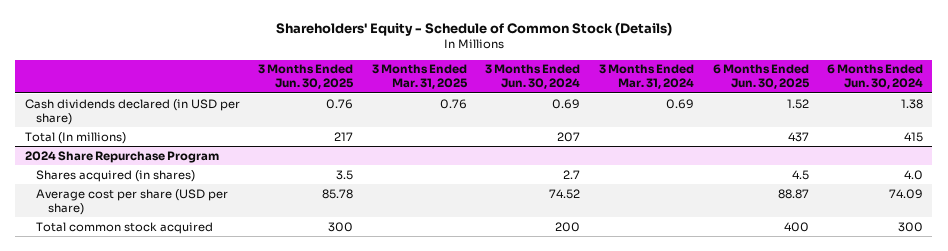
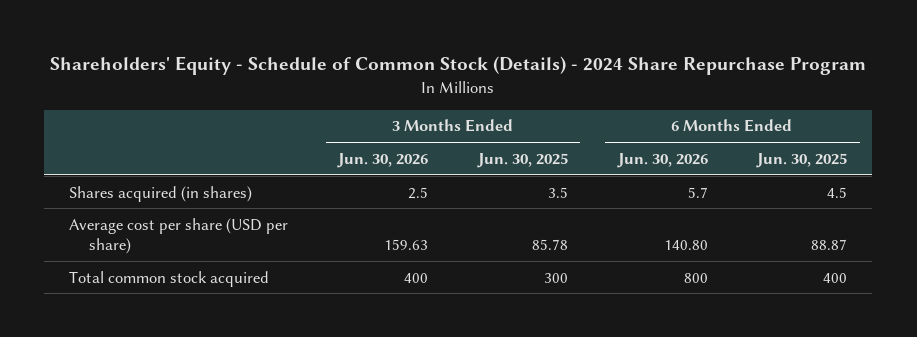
- Shareholders' Equity - Schedule of Common Stock (Details)
+ Shareholders' Equity - Schedule of Common Stock (Details) - 2024 Share Repurchase Program
- | 3 Months Ended Jun. 30, 2025 | 3 Months Ended Mar. 31, 2025 | 3 Months Ended Jun. 30, 2024 | 3 Months Ended Mar. 31, 2024 | 6 Months Ended Jun. 30, 2025 | 6 Months Ended Jun. 30, 2024
+ | 3 Months Ended Jun. 30, 2026 | 3 Months Ended Jun. 30, 2025 | 6 Months Ended Jun. 30, 2026 | 6 Months Ended Jun. 30, 2025
- Cash dividends declared (in USD per share) | 0.76 | 0.76 | 0.69 | 0.69 | 1.52 | 1.38
- Total (In millions) | 217 | | 207 | | 437 | 415
- 2024 Share Repurchase Program

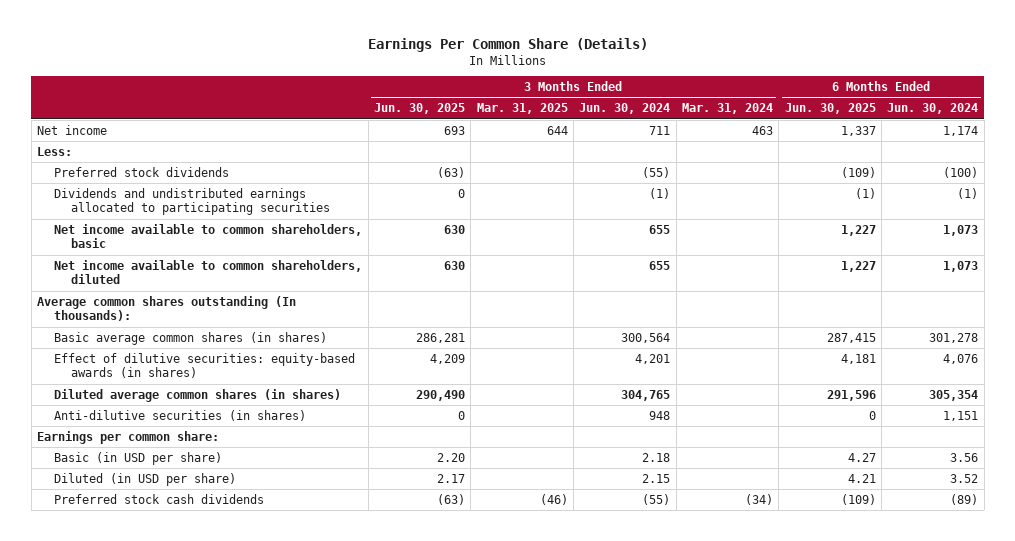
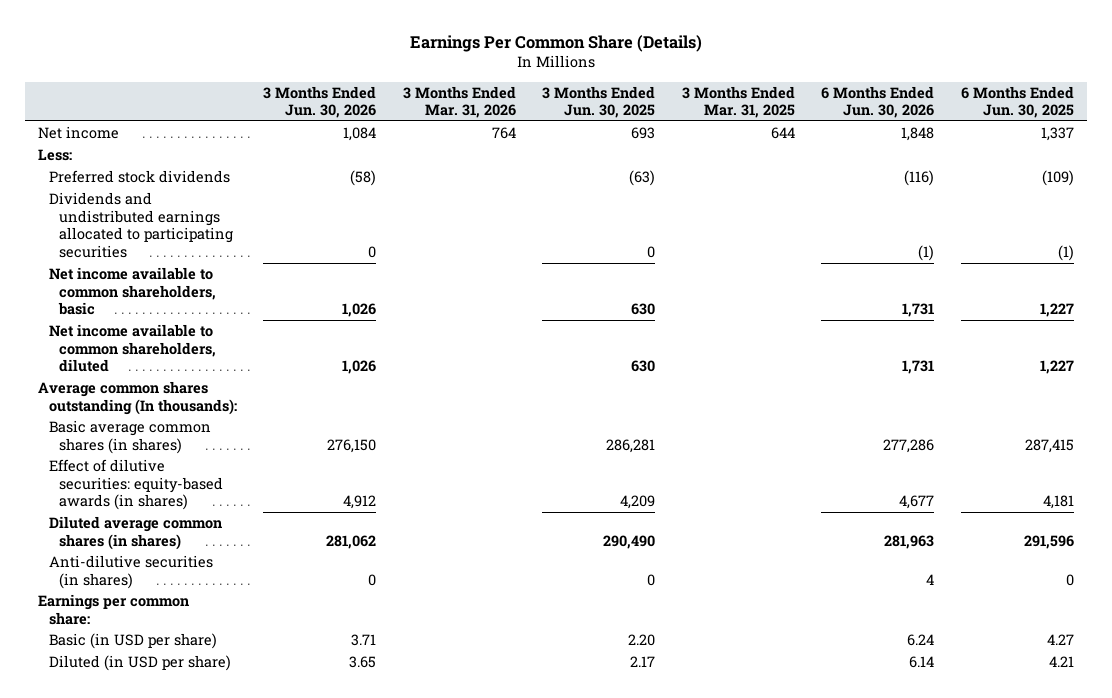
- | 3 Months Ended Jun. 30, 2025 | 3 Months Ended Mar. 31, 2025 | 3 Months Ended Jun. 30, 2024 | 3 Months Ended Mar. 31, 2024 | 6 Months Ended Jun. 30, 2025 | 6 Months Ended Jun. 30, 2024
+ | 3 Months Ended Jun. 30, 2026 | 3 Months Ended Mar. 31, 2026 | 3 Months Ended Jun. 30, 2025 | 3 Months Ended Mar. 31, 2025 | 6 Months Ended Jun. 30, 2026 | 6 Months Ended Jun. 30, 2025
- Preferred stock cash dividends | (63) | (46) | (55) | (34) | (109) | (89)

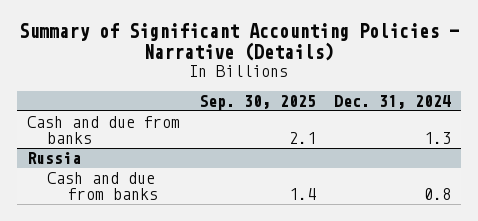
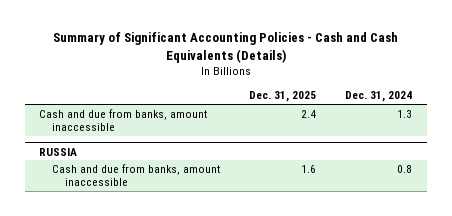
- Summary of Significant Accounting Policies - Narrative (Details)
+ Summary of Significant Accounting Policies - Cash and Cash Equivalents (Details)
- | Sep. 30, 2025 | Dec. 31, 2024
+ | Dec. 31, 2025 | Dec. 31, 2024
- Cash and due from banks | 2.1 | 1.3
- Russia
- Cash and due from banks | 1.4 | 0.8
+ Cash and due from banks, amount inaccessible | 2.4 | 1.3
+ RUSSIA
+ Cash and due from banks, amount inaccessible | 1.6 | 0.8

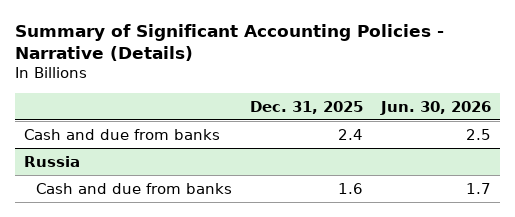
- Summary of Significant Accounting Policies - Cash and Cash Equivalents (Details)
+ Summary of Significant Accounting Policies - Narrative (Details)
- | Dec. 31, 2025 | Dec. 31, 2024
+ | Dec. 31, 2025 | Jun. 30, 2026
- Cash and due from banks, amount inaccessible | 2.4 | 1.3
- RUSSIA
- Cash and due from banks, amount inaccessible | 1.6 | 0.8
+ Cash and due from banks | 2.4 | 2.5
+ Russia
+ Cash and due from banks | 1.6 | 1.7

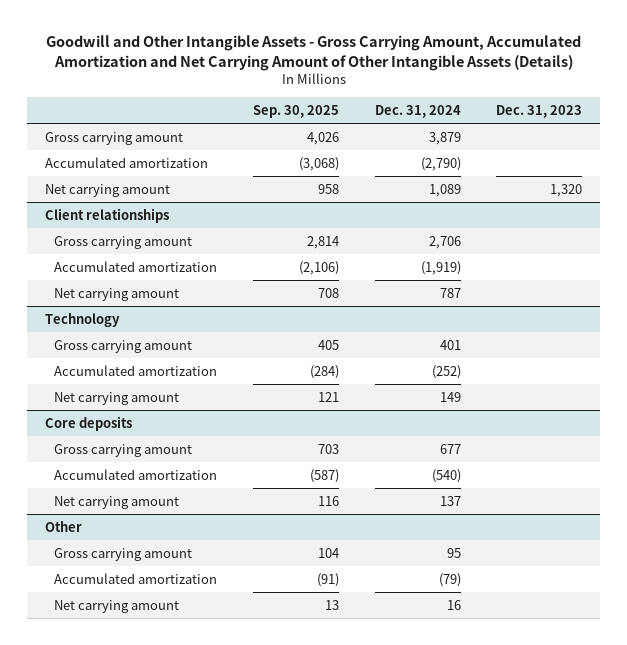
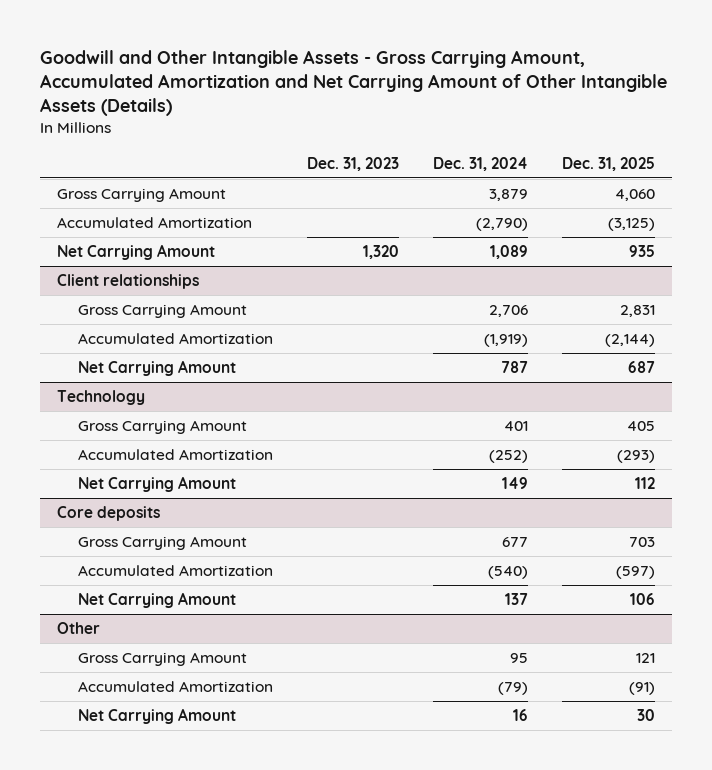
- | Sep. 30, 2025 | Dec. 31, 2024 | Dec. 31, 2023
+ | Dec. 31, 2023 | Dec. 31, 2024 | Dec. 31, 2025
- Gross carrying amount | 4,026 | 3,879 |
- Accumulated amortization | (3,068) | (2,790) |
- Net carrying amount | 958 | 1,089 | 1,320
+ Gross Carrying Amount | | 3,879 | 4,060
+ Accumulated Amortization | | (2,790) | (3,125)
+ Net Carrying Amount | 1,320 | 1,089 | 935
@ Client relationships
- Gross carrying amount | 2,814 | 2,706 |
- Accumulated amortization | (2,106) | (1,919) |
- Net carrying amount | 708 | 787 |
+ Gross Carrying Amount | | 2,706 | 2,831
+ Accumulated Amortization | | (1,919) | (2,144)
+ Net Carrying Amount | | 787 | 687
@ Technology
- Gross carrying amount | 405 | 401 |
- Accumulated amortization | (284) | (252) |
- Net carrying amount | 121 | 149 |
+ Gross Carrying Amount | | 401 | 405
+ Accumulated Amortization | | (252) | (293)
+ Net Carrying Amount | | 149 | 112
@ Core deposits
- Gross carrying amount | 703 | 677 |
- Accumulated amortization | (587) | (540) |
- Net carrying amount | 116 | 137 |
+ Gross Carrying Amount | | 677 | 703
+ Accumulated Amortization | | (540) | (597)
+ Net Carrying Amount | | 137 | 106
@ Other
- Gross carrying amount | 104 | 95 |
- Accumulated amortization | (91) | (79) |
- Net carrying amount | 13 | 16 |
+ Gross Carrying Amount | | 95 | 121
+ Accumulated Amortization | | (79) | (91)
+ Net Carrying Amount | | 16 | 30

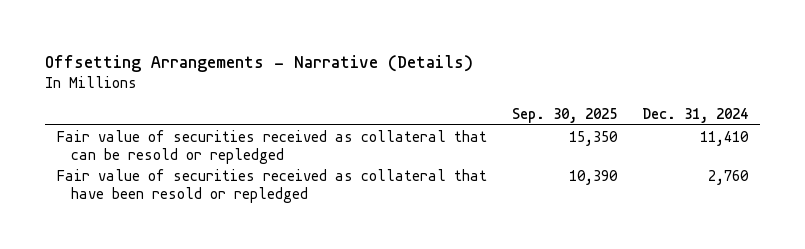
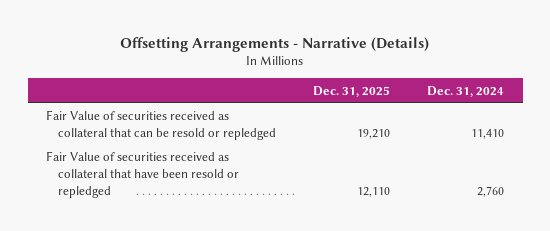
- | Sep. 30, 2025 | Dec. 31, 2024
+ | Dec. 31, 2025 | Dec. 31, 2024
- Fair value of securities received as collateral that can be resold or repledged | 15,350 | 11,410
- Fair value of securities received as collateral that have been resold or repledged | 10,390 | 2,760
+ Fair Value of securities received as collateral that can be resold or repledged | 19,210 | 11,410
+ Fair Value of securities received as collateral that have been resold or repledged | 12,110 | 2,760

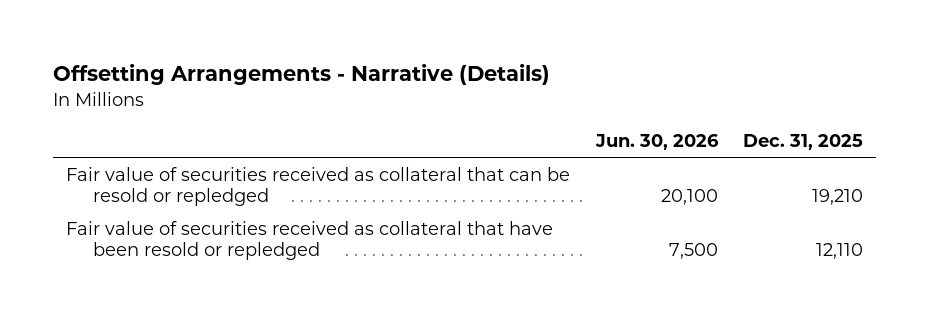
- | Dec. 31, 2025 | Dec. 31, 2024
+ | Jun. 30, 2026 | Dec. 31, 2025
- Fair Value of securities received as collateral that can be resold or repledged | 19,210 | 11,410
- Fair Value of securities received as collateral that have been resold or repledged | 12,110 | 2,760
+ Fair value of securities received as collateral that can be resold or repledged | 20,100 | 19,210
+ Fair value of securities received as collateral that have been resold or repledged | 7,500 | 12,110

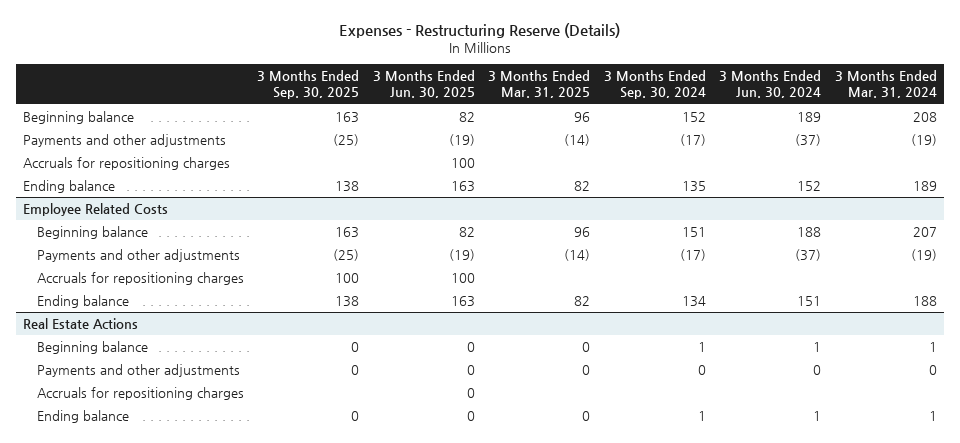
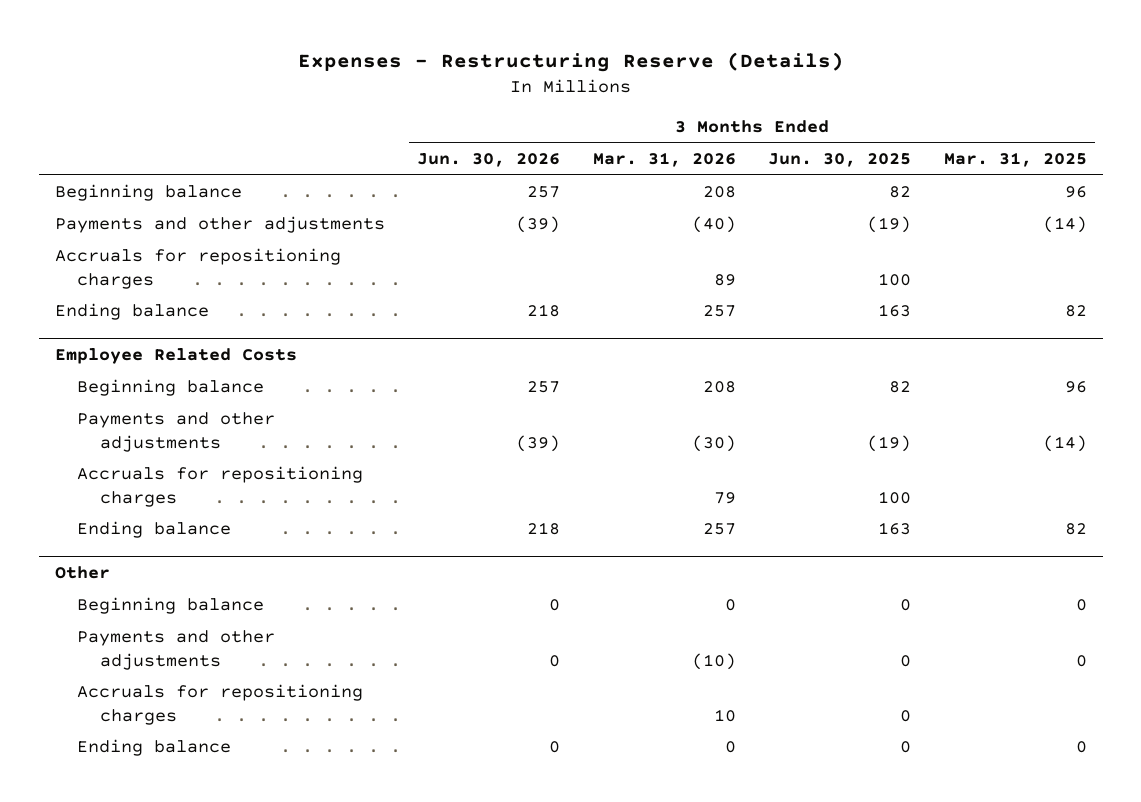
- | 3 Months Ended Sep. 30, 2025 | 3 Months Ended Jun. 30, 2025 | 3 Months Ended Mar. 31, 2025 | 3 Months Ended Sep. 30, 2024 | 3 Months Ended Jun. 30, 2024 | 3 Months Ended Mar. 31, 2024
+ | 3 Months Ended Jun. 30, 2026 | 3 Months Ended Mar. 31, 2026 | 3 Months Ended Jun. 30, 2025 | 3 Months Ended Mar. 31, 2025
- Real Estate Actions
+ Other

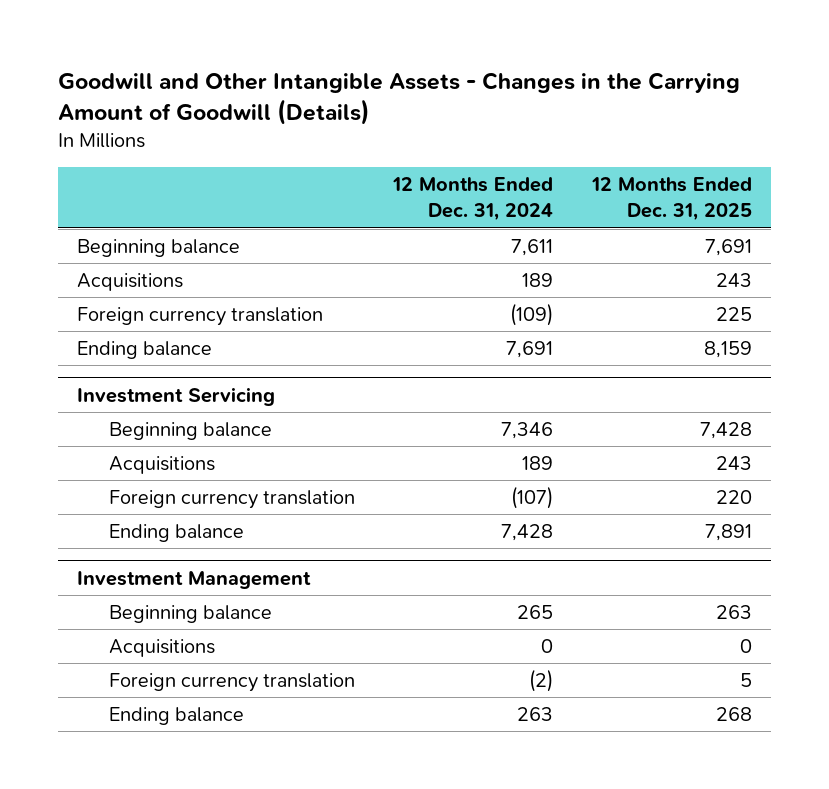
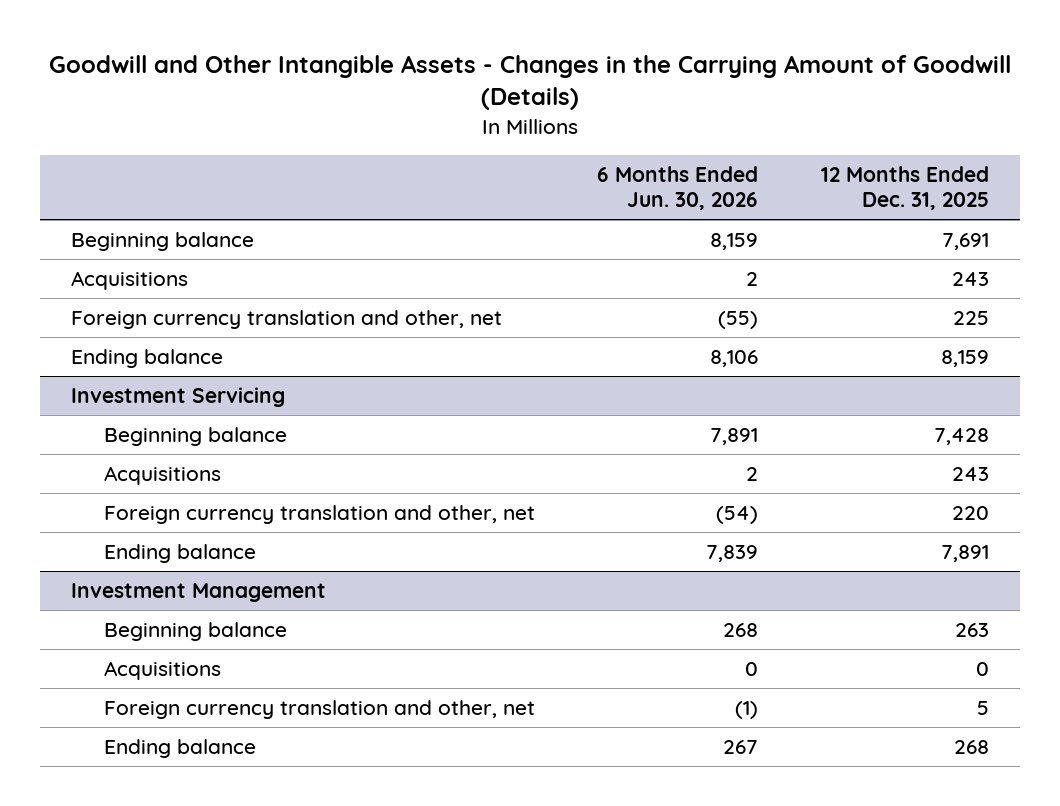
- | 12 Months Ended Dec. 31, 2024 | 12 Months Ended Dec. 31, 2025
+ | 6 Months Ended Jun. 30, 2026 | 12 Months Ended Dec. 31, 2025
- Foreign currency translation | (109) | 225
+ Foreign currency translation and other, net | (55) | 225
@ Investment Servicing
- Foreign currency translation | (107) | 220
+ Foreign currency translation and other, net | (54) | 220
@ Investment Management
- Foreign currency translation | (2) | 5
+ Foreign currency translation and other, net | (1) | 5

